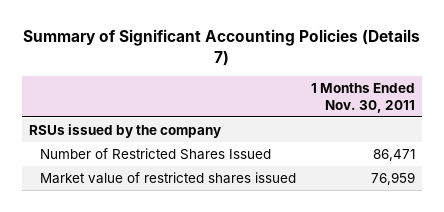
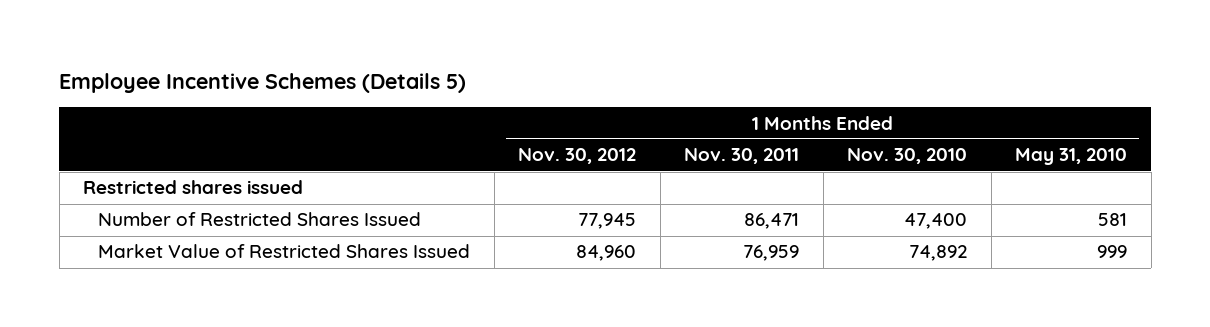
- Summary of Significant Accounting Policies (Details 7)
+ Employee Incentive Schemes (Details 5)
- | 1 Months Ended Nov. 30, 2011
+ | 1 Months Ended Nov. 30, 2012 | 1 Months Ended Nov. 30, 2011 | 1 Months Ended Nov. 30, 2010 | 1 Months Ended May 31, 2010
- RSUs issued by the company
+ Restricted shares issued
- Market value of restricted shares issued | 76,959
+ Market Value of Restricted Shares Issued | 84,960 | 76,959 | 74,892 | 999

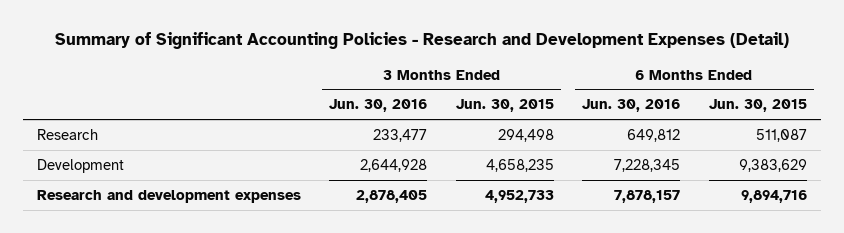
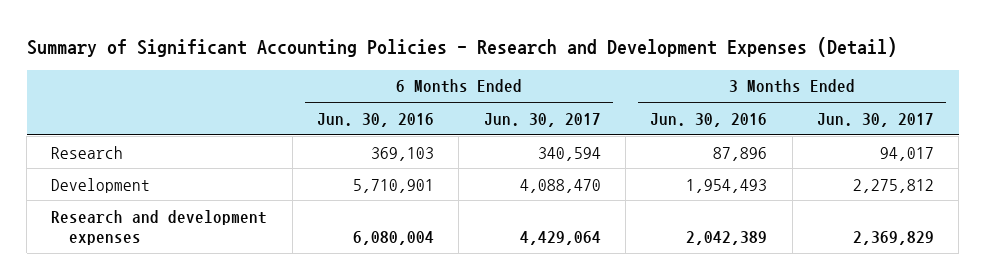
- | 3 Months Ended Jun. 30, 2016 | 3 Months Ended Jun. 30, 2015 | 6 Months Ended Jun. 30, 2016 | 6 Months Ended Jun. 30, 2015
+ | 6 Months Ended Jun. 30, 2016 | 6 Months Ended Jun. 30, 2017 | 3 Months Ended Jun. 30, 2016 | 3 Months Ended Jun. 30, 2017
- Research | 233,477 | 294,498 | 649,812 | 511,087
- Development | 2,644,928 | 4,658,235 | 7,228,345 | 9,383,629
- Research and development expenses | 2,878,405 | 4,952,733 | 7,878,157 | 9,894,716
+ Research | 369,103 | 340,594 | 87,896 | 94,017
+ Development | 5,710,901 | 4,088,470 | 1,954,493 | 2,275,812
+ Research and development expenses | 6,080,004 | 4,429,064 | 2,042,389 | 2,369,829

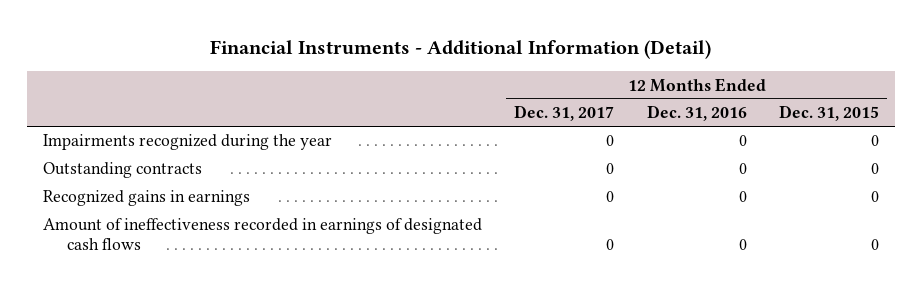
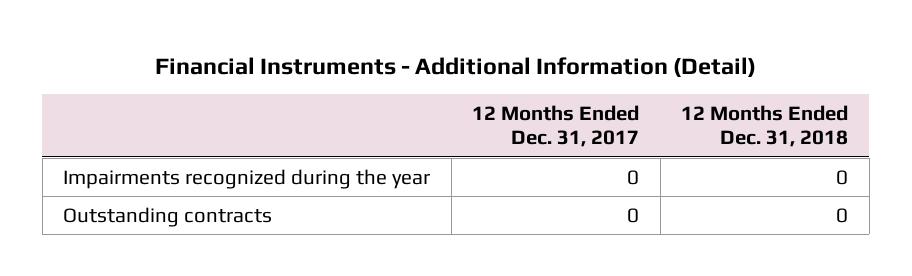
- | 12 Months Ended Dec. 31, 2017 | 12 Months Ended Dec. 31, 2016 | 12 Months Ended Dec. 31, 2015
+ | 12 Months Ended Dec. 31, 2017 | 12 Months Ended Dec. 31, 2018
- Recognized gains in earnings | 0 | 0 | 0
- Amount of ineffectiveness recorded in earnings of designated cash flows | 0 | 0 | 0

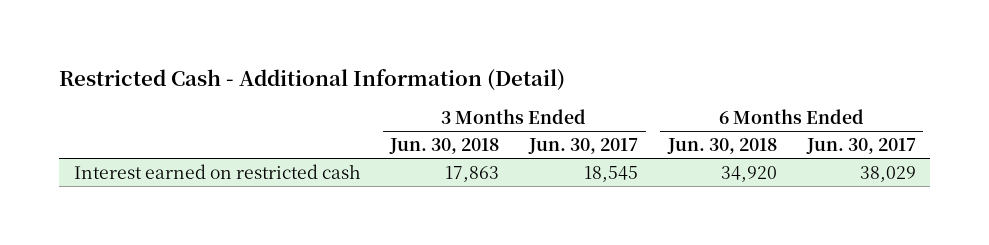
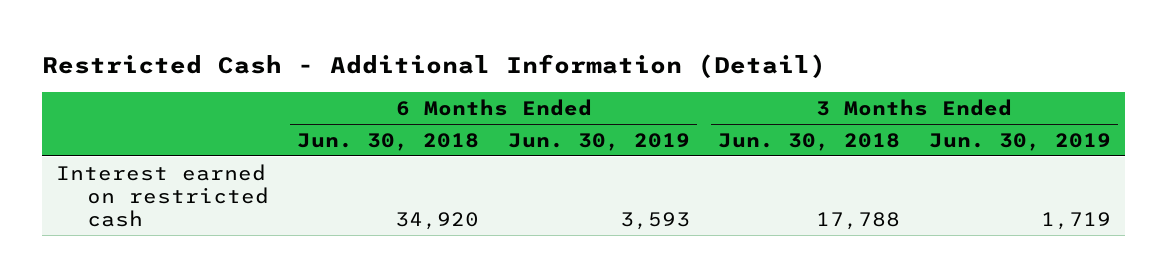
- | 3 Months Ended Jun. 30, 2018 | 3 Months Ended Jun. 30, 2017 | 6 Months Ended Jun. 30, 2018 | 6 Months Ended Jun. 30, 2017
+ | 6 Months Ended Jun. 30, 2018 | 6 Months Ended Jun. 30, 2019 | 3 Months Ended Jun. 30, 2018 | 3 Months Ended Jun. 30, 2019
- Interest earned on restricted cash | 17,863 | 18,545 | 34,920 | 38,029
+ Interest earned on restricted cash | 34,920 | 3,593 | 17,788 | 1,719

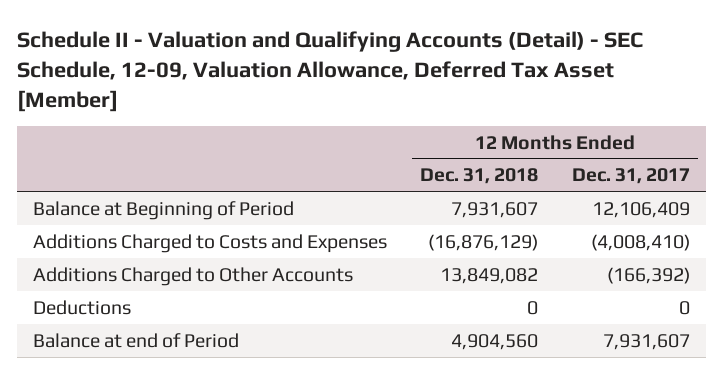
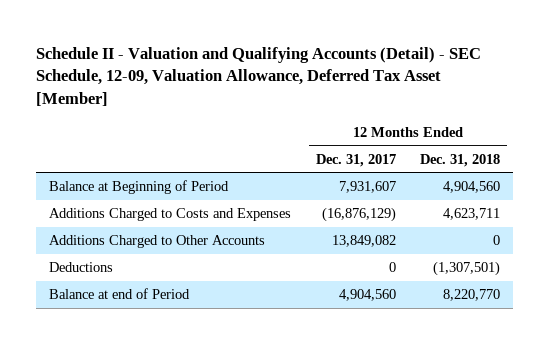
- | 12 Months Ended Dec. 31, 2018 | 12 Months Ended Dec. 31, 2017
+ | 12 Months Ended Dec. 31, 2017 | 12 Months Ended Dec. 31, 2018
- Balance at Beginning of Period | 7,931,607 | 12,106,409
- Additions Charged to Costs and Expenses | (16,876,129) | (4,008,410)
- Additions Charged to Other Accounts | 13,849,082 | (166,392)
- Deductions | 0 | 0
- Balance at end of Period | 4,904,560 | 7,931,607
+ Balance at Beginning of Period | 7,931,607 | 4,904,560
+ Additions Charged to Costs and Expenses | (16,876,129) | 4,623,711
+ Additions Charged to Other Accounts | 13,849,082 | 0
+ Deductions | 0 | (1,307,501)
+ Balance at end of Period | 4,904,560 | 8,220,770

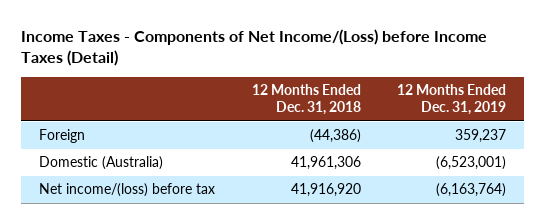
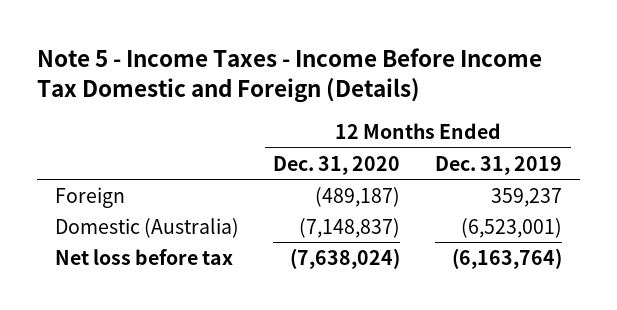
- Income Taxes - Components of Net Income/(Loss) before Income Taxes (Detail)
+ Note 5 - Income Taxes - Income Before Income Tax Domestic and Foreign (Details)
- | 12 Months Ended Dec. 31, 2018 | 12 Months Ended Dec. 31, 2019
+ | 12 Months Ended Dec. 31, 2020 | 12 Months Ended Dec. 31, 2019
- Net income/(loss) before tax | 41,916,920 | (6,163,764)
+ Net loss before tax | (7,638,024) | (6,163,764)

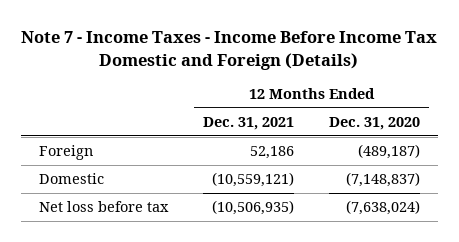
- Note 5 - Income Taxes - Income Before Income Tax Domestic and Foreign (Details)
+ Note 7 - Income Taxes - Income Before Income Tax Domestic and Foreign (Details)
- | 12 Months Ended Dec. 31, 2020 | 12 Months Ended Dec. 31, 2019
+ | 12 Months Ended Dec. 31, 2021 | 12 Months Ended Dec. 31, 2020
- Domestic (Australia) | (7,148,837) | (6,523,001)
+ Domestic | (10,559,121) | (7,148,837)

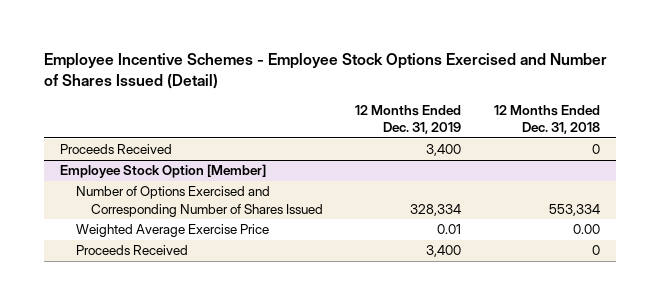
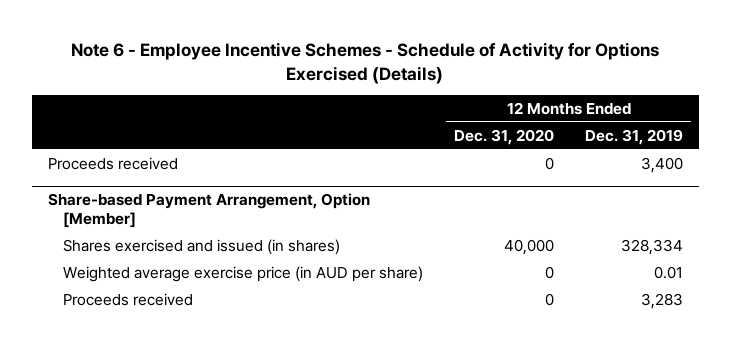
- Employee Incentive Schemes - Employee Stock Options Exercised and Number of Shares Issued (Detail)
+ Note 6 - Employee Incentive Schemes - Schedule of Activity for Options Exercised (Details)
- | 12 Months Ended Dec. 31, 2019 | 12 Months Ended Dec. 31, 2018
+ | 12 Months Ended Dec. 31, 2020 | 12 Months Ended Dec. 31, 2019
- Proceeds Received | 3,400 | 0
- Employee Stock Option [Member]
- Number of Options Exercised and Corresponding Number of Shares Issued | 328,334 | 553,334
- Weighted Average Exercise Price | 0.01 | 0.00
- Proceeds Received | 3,400 | 0
+ Proceeds received | 0 | 3,400
+ Share-based Payment Arrangement, Option [Member]
+ Shares exercised and issued (in shares) | 40,000 | 328,334
+ Weighted average exercise price (in AUD per share) | 0 | 0.01
+ Proceeds received | 0 | 3,283

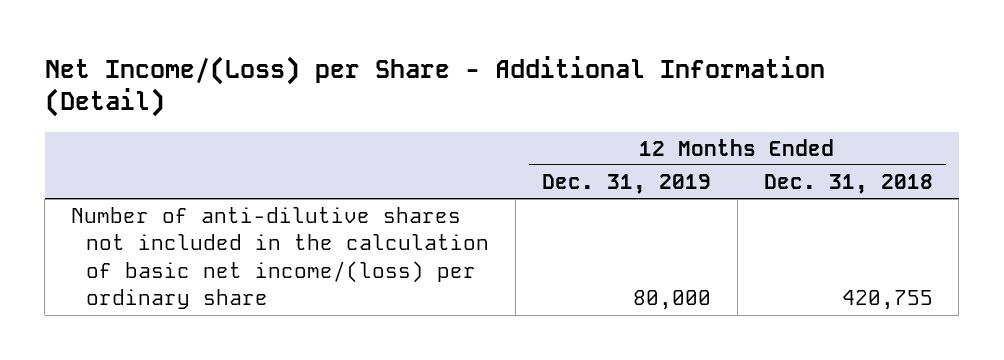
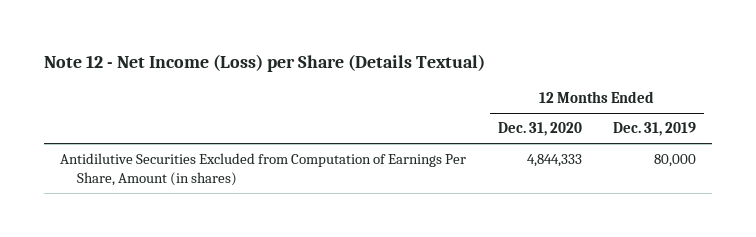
- Net Income/(Loss) per Share - Additional Information (Detail)
+ Note 12 - Net Income (Loss) per Share (Details Textual)
- | 12 Months Ended Dec. 31, 2019 | 12 Months Ended Dec. 31, 2018
+ | 12 Months Ended Dec. 31, 2020 | 12 Months Ended Dec. 31, 2019
- Number of anti-dilutive shares not included in the calculation of basic net income/(loss) per ordinary share | 80,000 | 420,755
+ Antidilutive Securities Excluded from Computation of Earnings Per Share, Amount (in shares) | 4,844,333 | 80,000

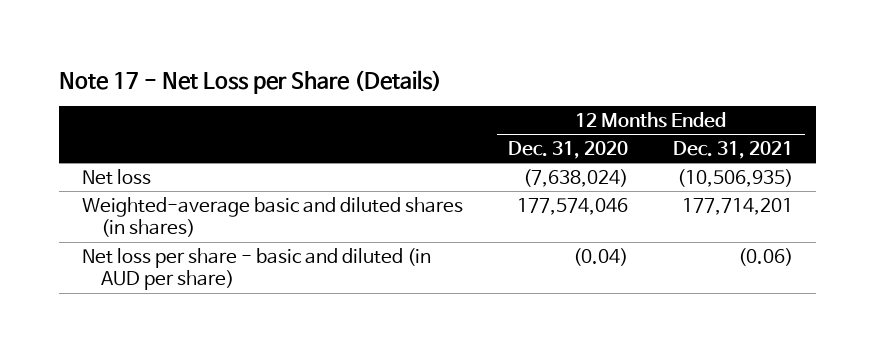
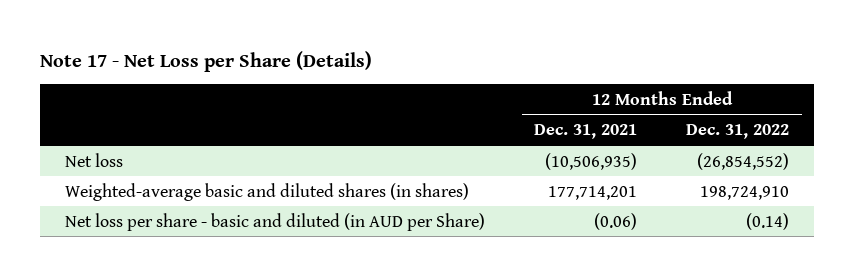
- | 12 Months Ended Dec. 31, 2020 | 12 Months Ended Dec. 31, 2021
+ | 12 Months Ended Dec. 31, 2021 | 12 Months Ended Dec. 31, 2022
- Net loss per share - basic and diluted (in AUD per share) | (0.04) | (0.06)
+ Net loss per share - basic and diluted (in AUD per Share) | (0.06) | (0.14)

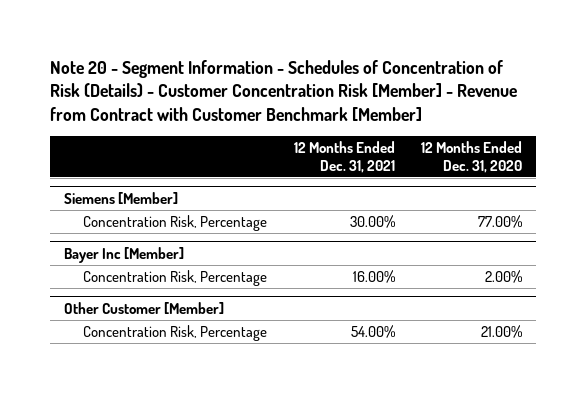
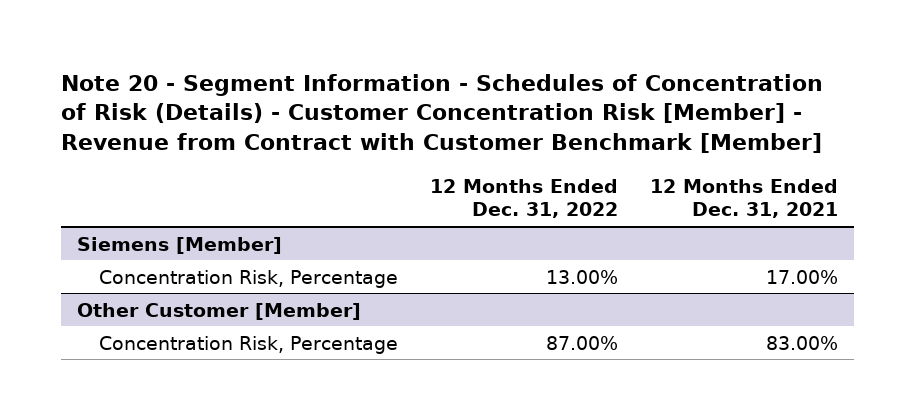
- | 12 Months Ended Dec. 31, 2021 | 12 Months Ended Dec. 31, 2020
+ | 12 Months Ended Dec. 31, 2022 | 12 Months Ended Dec. 31, 2021
@ Siemens [Member]
- Concentration Risk, Percentage | 30.00% | 77.00%
- Bayer Inc [Member]
- Concentration Risk, Percentage | 16.00% | 2.00%
@ Siemens [Member]
+ Concentration Risk, Percentage | 13.00% | 17.00%
@ Other Customer [Member]
- Concentration Risk, Percentage | 54.00% | 21.00%
+ Concentration Risk, Percentage | 87.00% | 83.00%

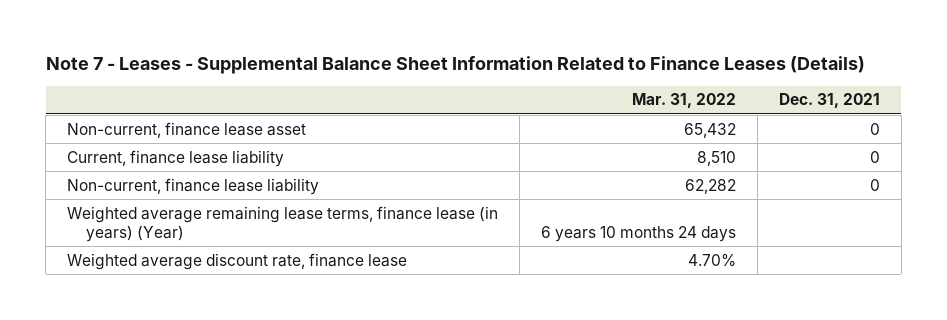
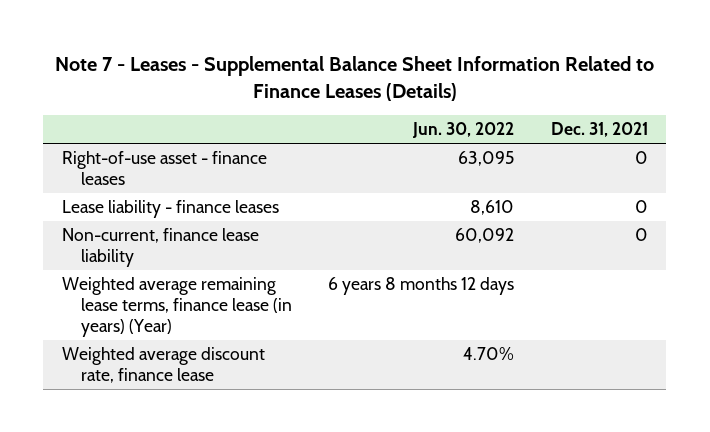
- | Mar. 31, 2022 | Dec. 31, 2021
+ | Jun. 30, 2022 | Dec. 31, 2021
- Non-current, finance lease asset | 65,432 | 0
- Current, finance lease liability | 8,510 | 0
+ Right-of-use asset - finance leases | 63,095 | 0
+ Lease liability - finance leases | 8,610 | 0

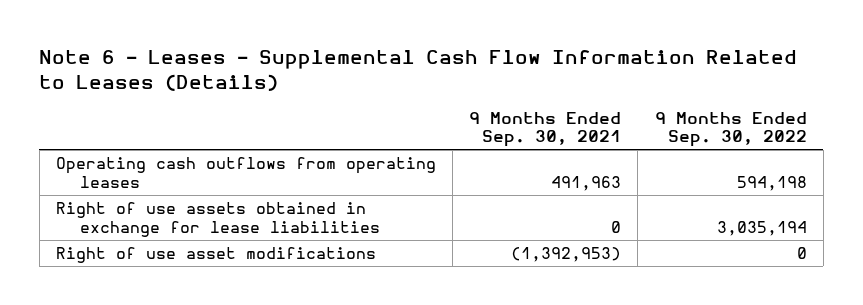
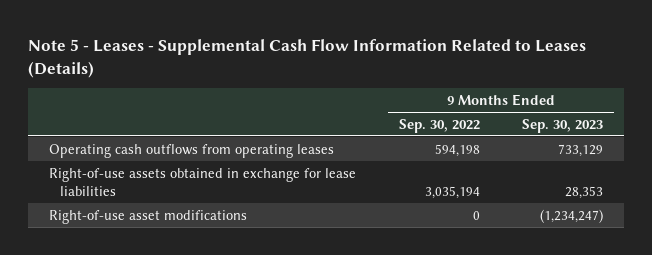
- Note 6 - Leases - Supplemental Cash Flow Information Related to Leases (Details)
+ Note 5 - Leases - Supplemental Cash Flow Information Related to Leases (Details)
- | 9 Months Ended Sep. 30, 2021 | 9 Months Ended Sep. 30, 2022
+ | 9 Months Ended Sep. 30, 2022 | 9 Months Ended Sep. 30, 2023
- Right of use assets obtained in exchange for lease liabilities | 0 | 3,035,194
- Right of use asset modifications | (1,392,953) | 0
+ Right-of-use assets obtained in exchange for lease liabilities | 3,035,194 | 28,353
+ Right-of-use asset modifications | 0 | (1,234,247)

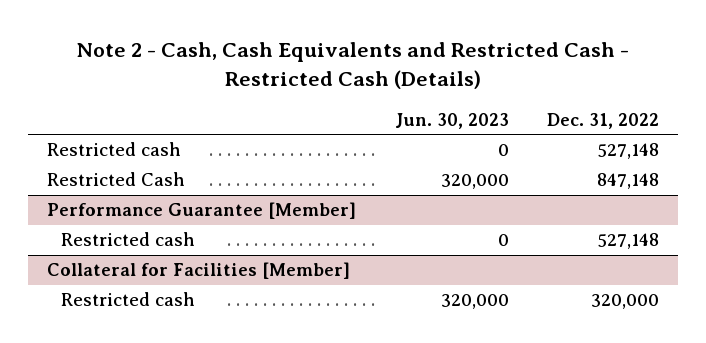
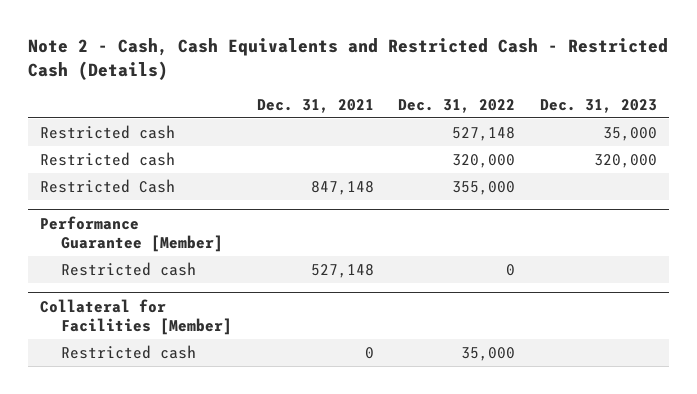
- | Jun. 30, 2023 | Dec. 31, 2022
+ | Dec. 31, 2021 | Dec. 31, 2022 | Dec. 31, 2023
- Restricted Cash | 320,000 | 847,148
+ Restricted cash | | 320,000 | 320,000
+ Restricted Cash | 847,148 | 355,000 |
@ Performance Guarantee [Member]
- Restricted cash | 0 | 527,148
+ Restricted cash | 527,148 | 0 |
@ Collateral for Facilities [Member]
- Restricted cash | 320,000 | 320,000
+ Restricted cash | 0 | 35,000 |

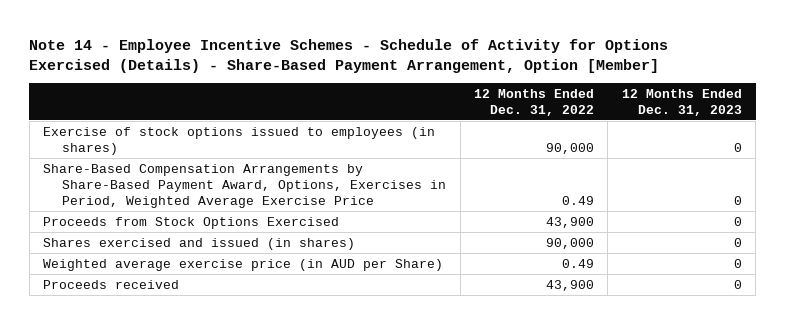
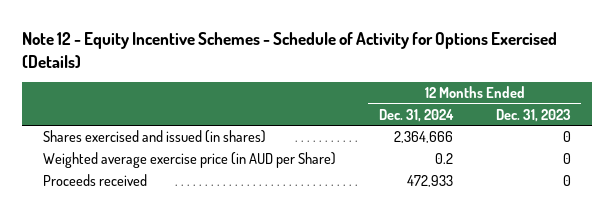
- Note 14 - Employee Incentive Schemes - Schedule of Activity for Options Exercised (Details) - Share-Based Payment Arrangement, Option [Member]
+ Note 12 - Equity Incentive Schemes - Schedule of Activity for Options Exercised (Details)
- | 12 Months Ended Dec. 31, 2022 | 12 Months Ended Dec. 31, 2023
+ | 12 Months Ended Dec. 31, 2024 | 12 Months Ended Dec. 31, 2023
- Exercise of stock options issued to employees (in shares) | 90,000 | 0
- Share-Based Compensation Arrangements by Share-Based Payment Award, Options, Exercises in Period, Weighted Average Exercise Price | 0.49 | 0
- Proceeds from Stock Options Exercised | 43,900 | 0

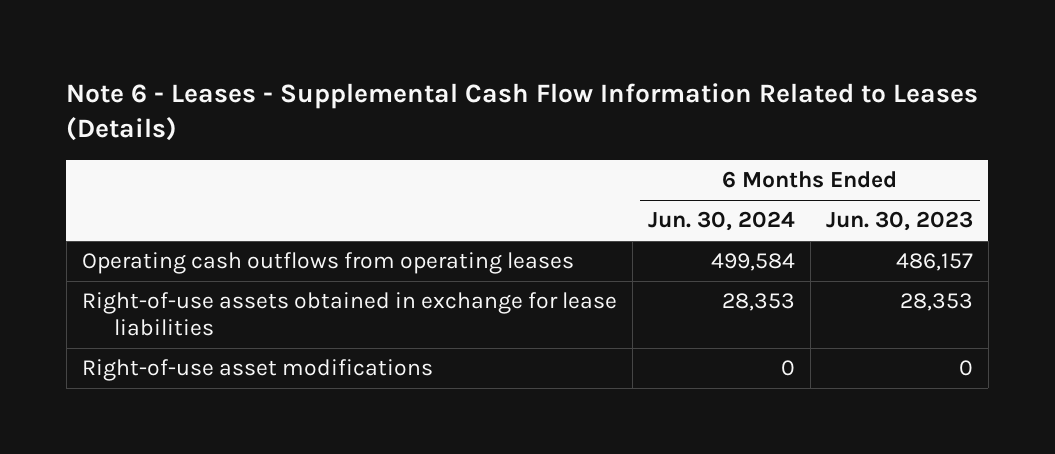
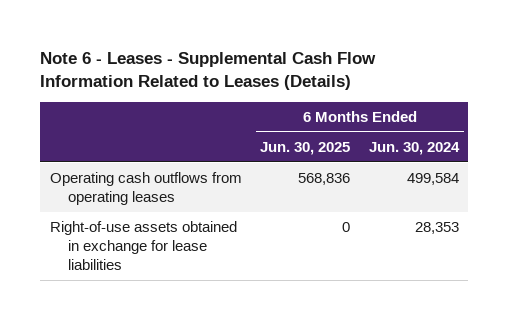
- | 6 Months Ended Jun. 30, 2024 | 6 Months Ended Jun. 30, 2023
+ | 6 Months Ended Jun. 30, 2025 | 6 Months Ended Jun. 30, 2024
- Right-of-use asset modifications | 0 | 0

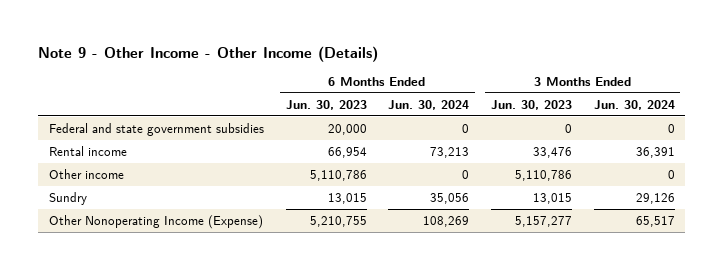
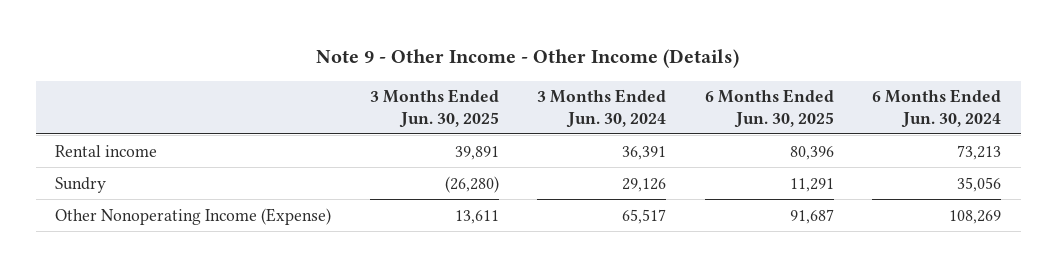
- | 6 Months Ended Jun. 30, 2023 | 6 Months Ended Jun. 30, 2024 | 3 Months Ended Jun. 30, 2023 | 3 Months Ended Jun. 30, 2024
+ | 3 Months Ended Jun. 30, 2025 | 3 Months Ended Jun. 30, 2024 | 6 Months Ended Jun. 30, 2025 | 6 Months Ended Jun. 30, 2024
- Federal and state government subsidies | 20,000 | 0 | 0 | 0
- Other income | 5,110,786 | 0 | 5,110,786 | 0

